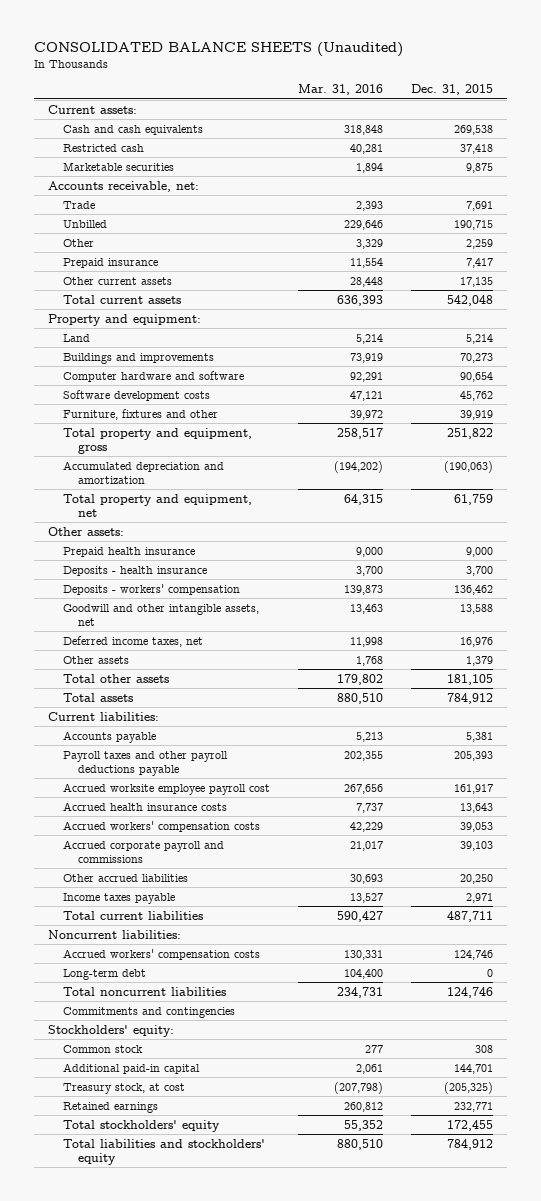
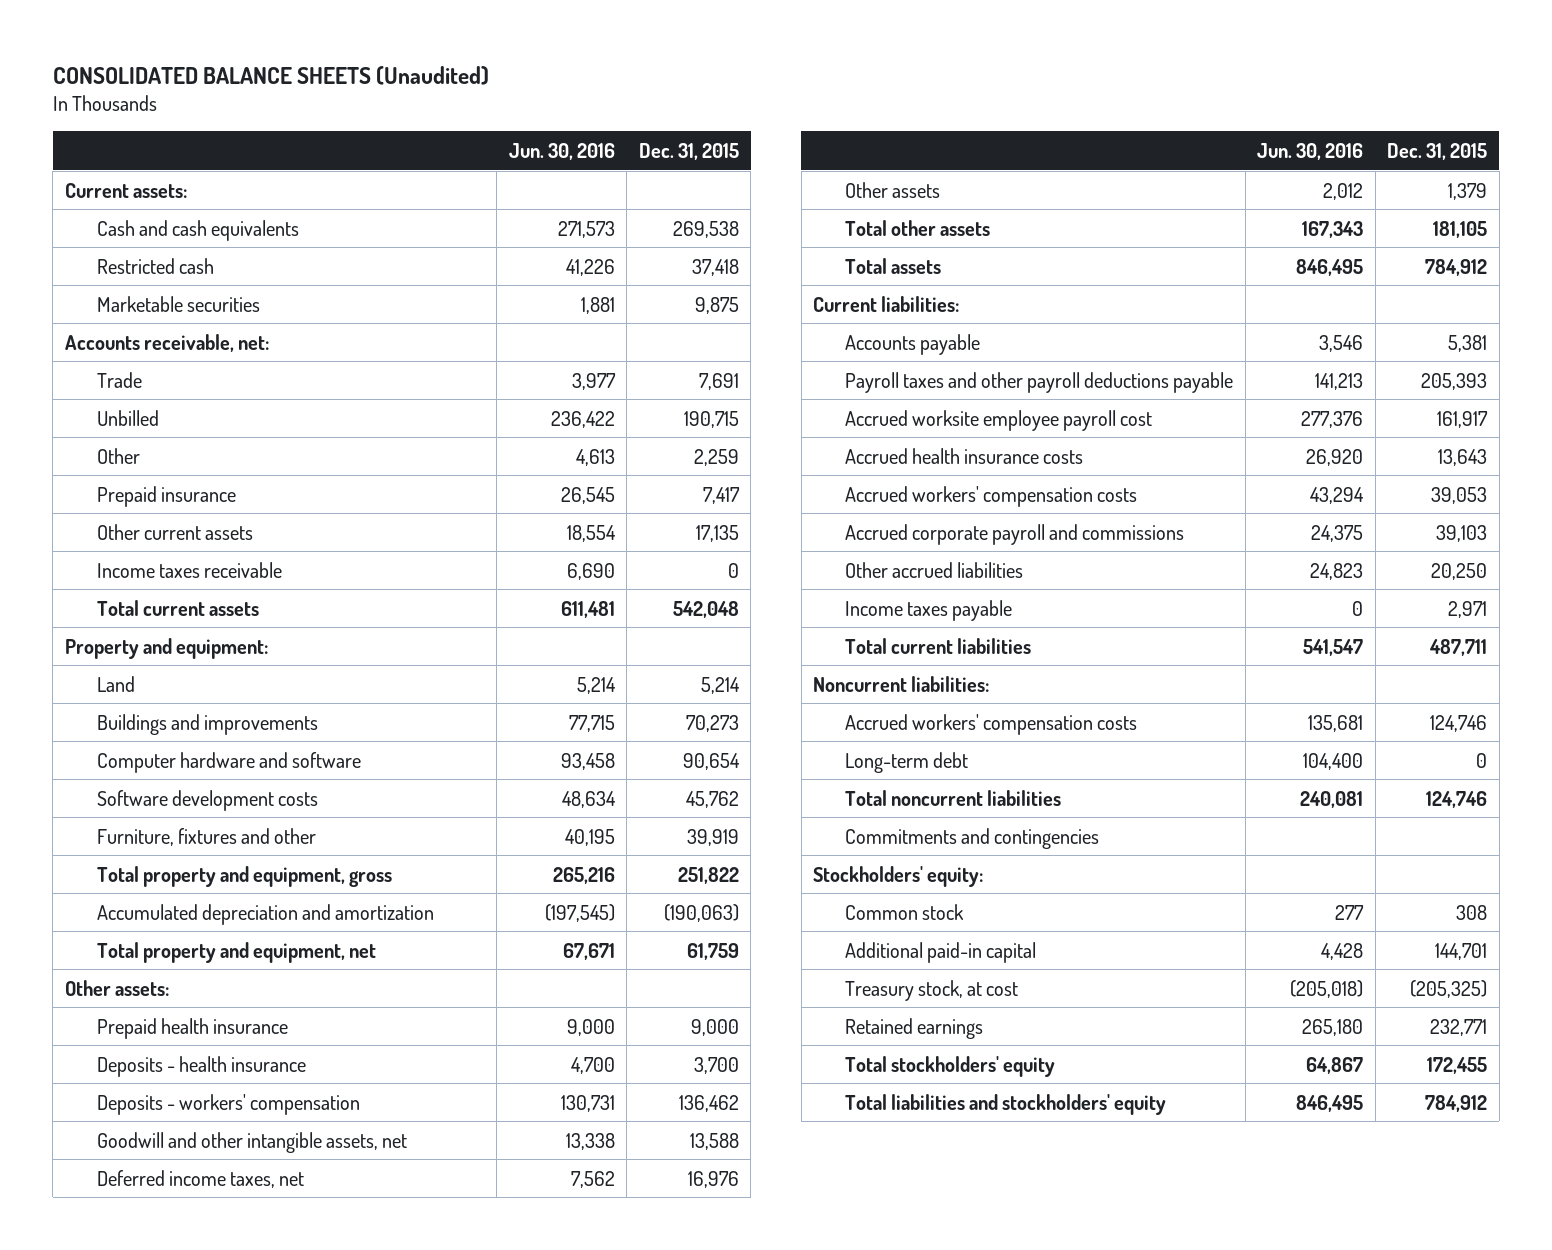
- | Mar. 31, 2016 | Dec. 31, 2015
+ | Jun. 30, 2016 | Dec. 31, 2015
+ Income taxes receivable | 6,690 | 0

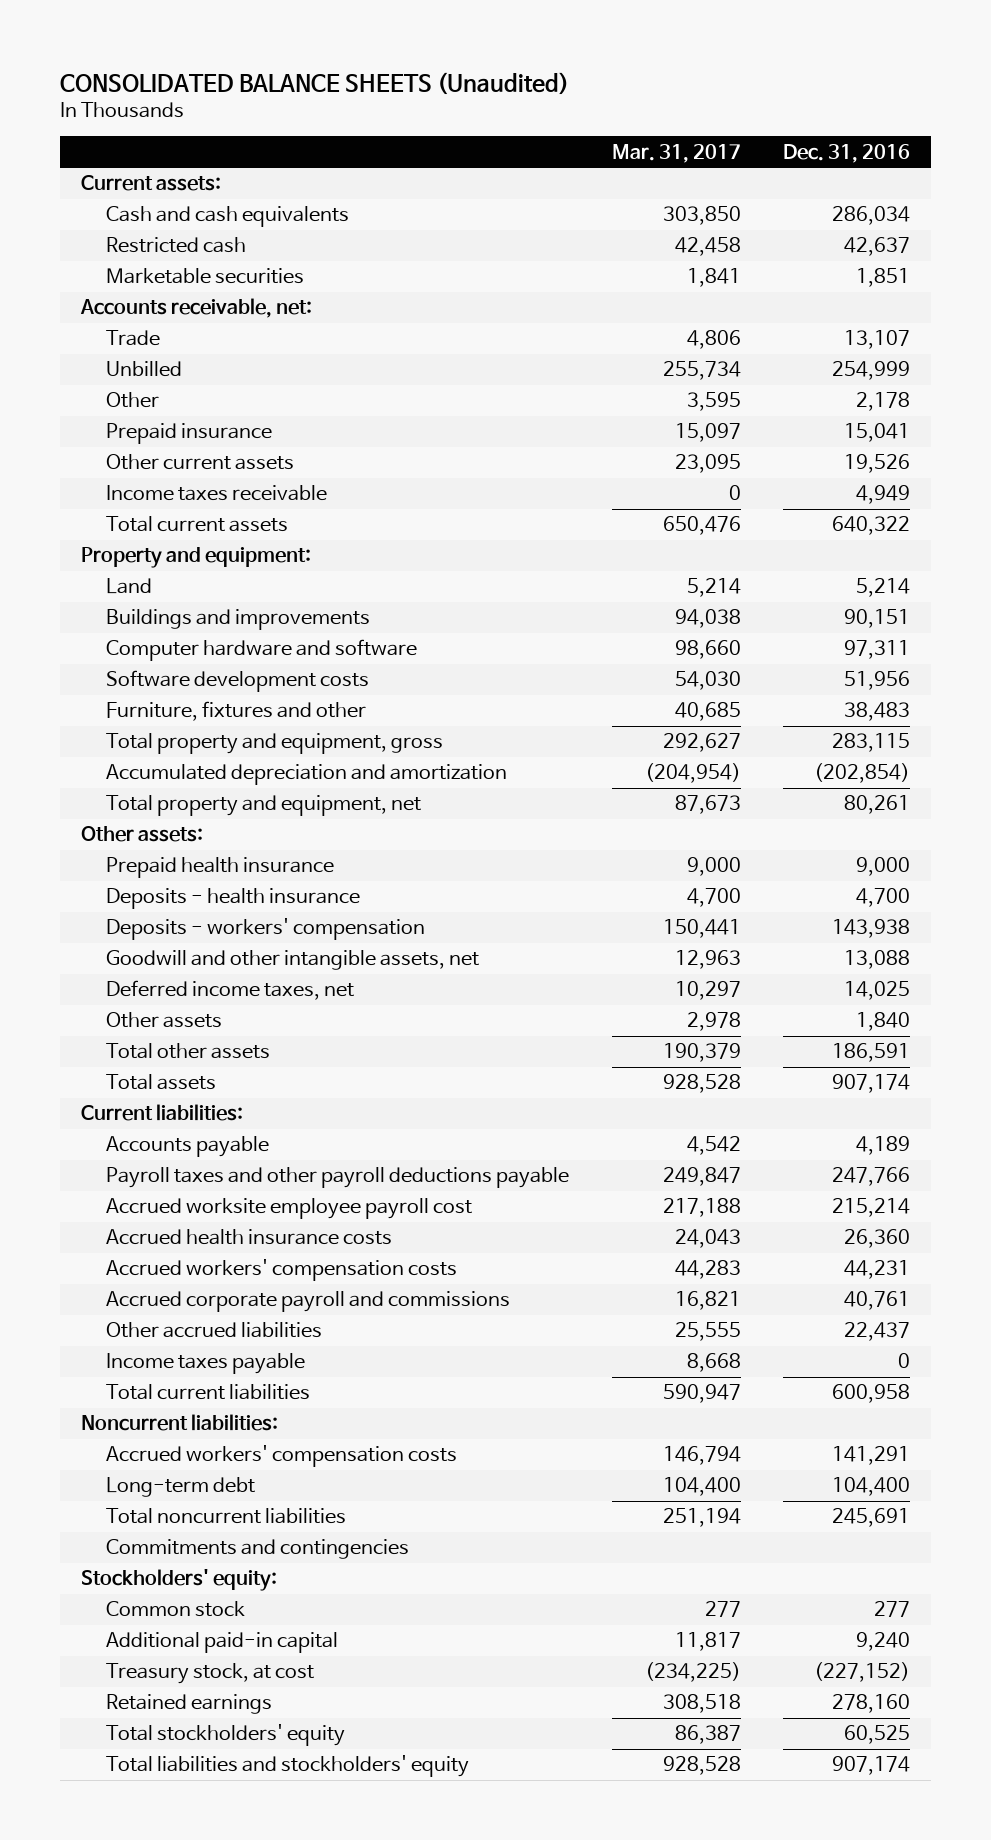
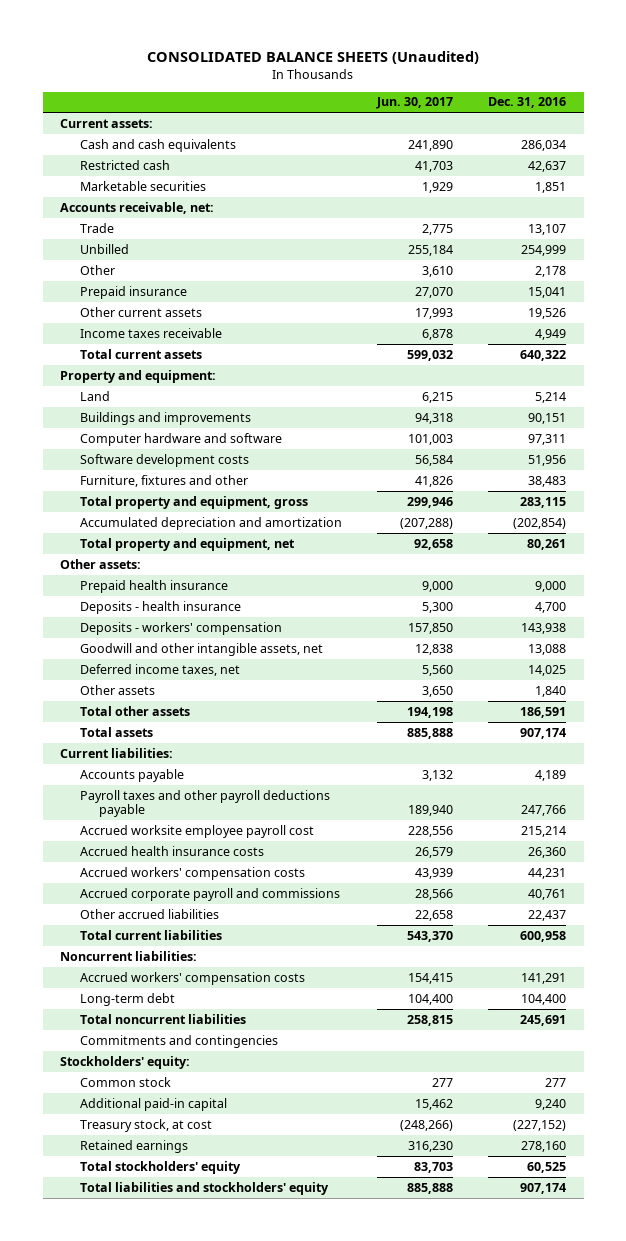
- | Mar. 31, 2017 | Dec. 31, 2016
+ | Jun. 30, 2017 | Dec. 31, 2016
- Income taxes payable | 8,668 | 0

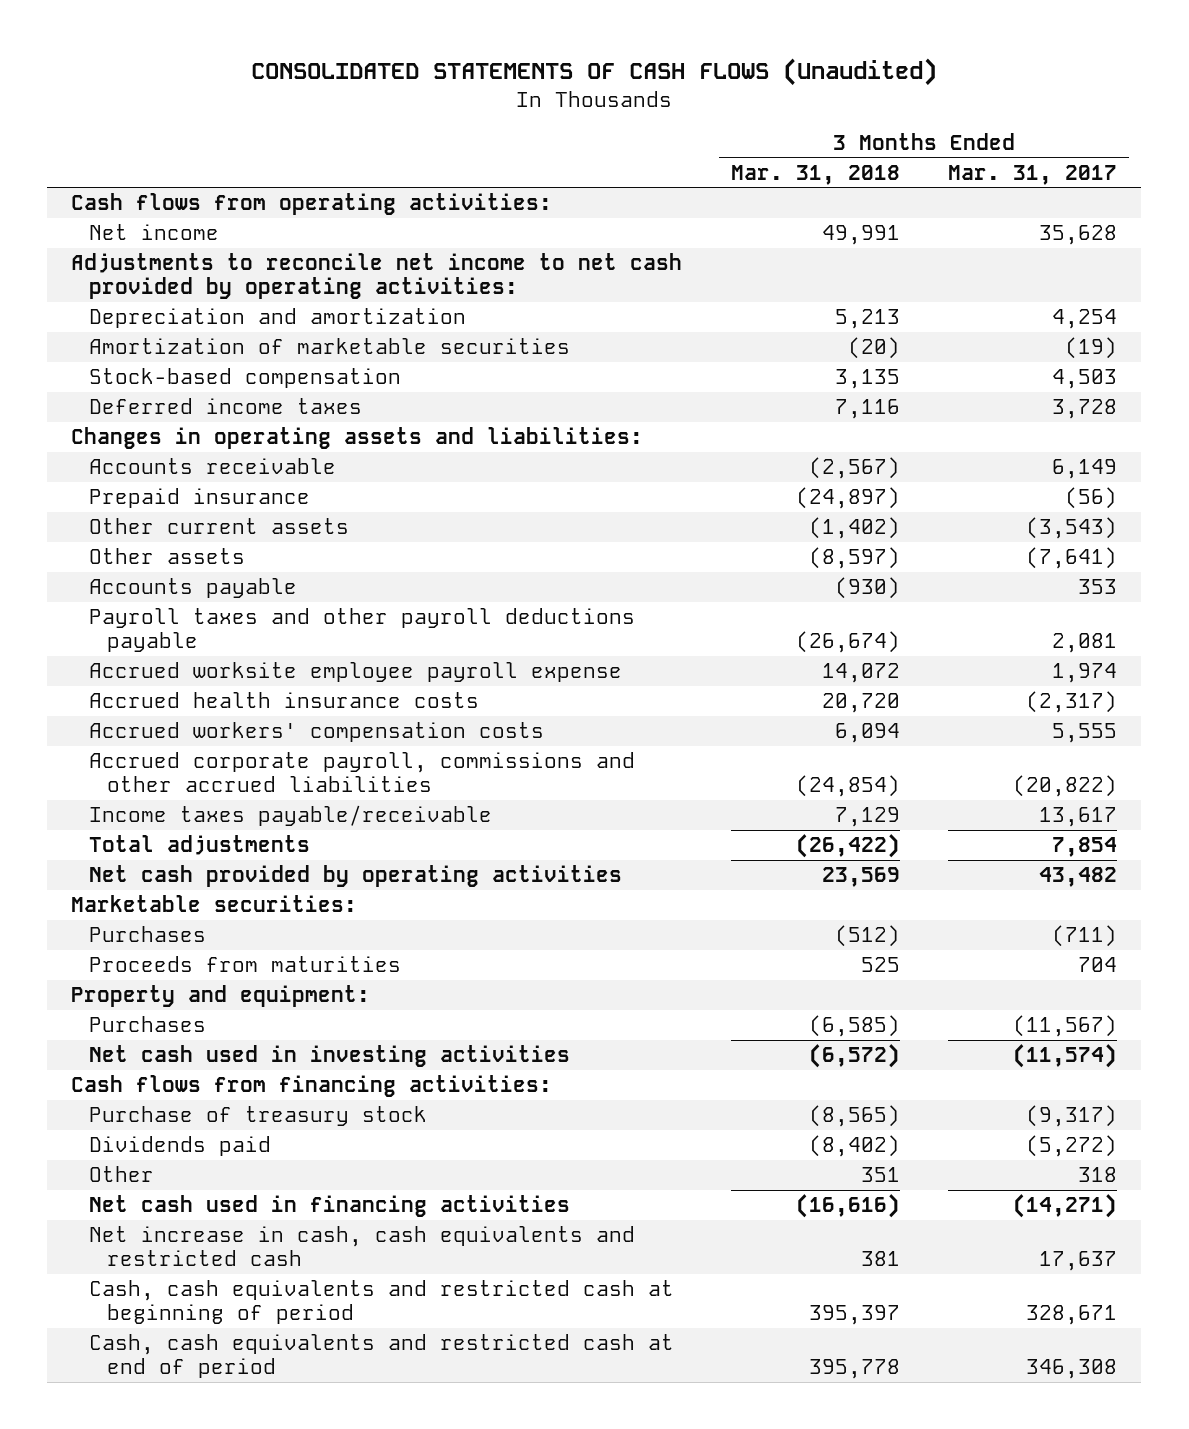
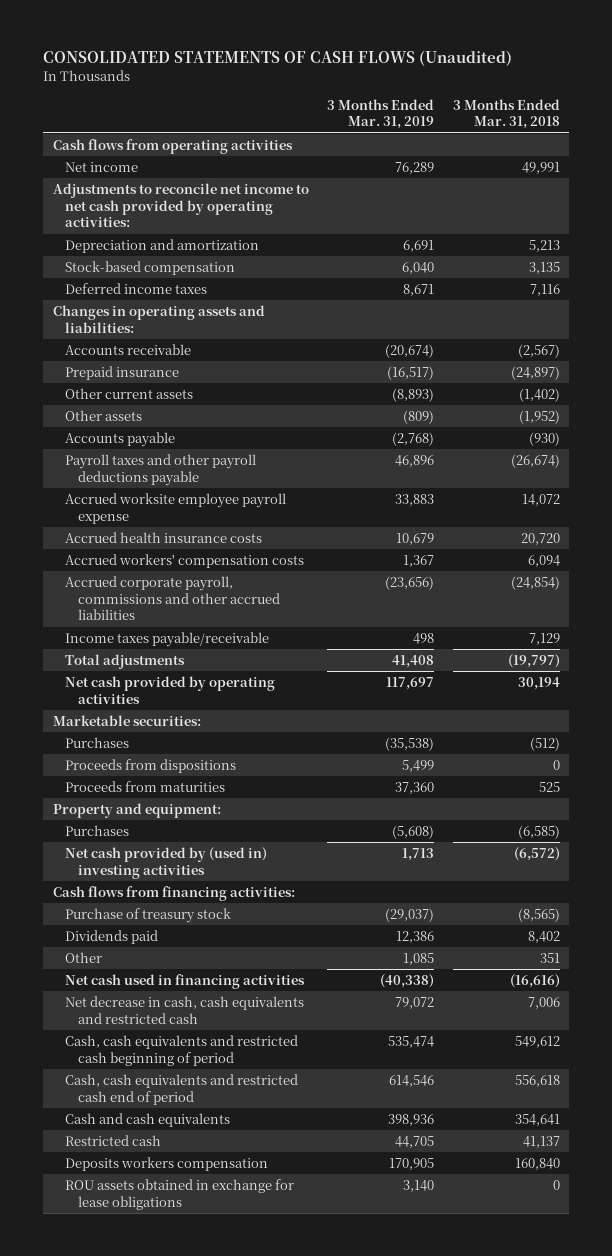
- | 3 Months Ended Mar. 31, 2018 | 3 Months Ended Mar. 31, 2017
+ | 3 Months Ended Mar. 31, 2019 | 3 Months Ended Mar. 31, 2018
- Cash flows from operating activities:
+ Cash flows from operating activities
- Amortization of marketable securities | (20) | (19)
- Other assets | (8,597) | (7,641)
+ Other assets | (809) | (1,952)
- Total adjustments | (26,422) | 7,854
- Net cash provided by operating activities | 23,569 | 43,482
+ Total adjustments | 41,408 | (19,797)
+ Net cash provided by operating activities | 117,697 | 30,194
+ Proceeds from dispositions | 5,499 | 0
- Net cash used in investing activities | (6,572) | (11,574)
+ Net cash provided by (used in) investing activities | 1,713 | (6,572)
- Dividends paid | (8,402) | (5,272)
+ Dividends paid | 12,386 | 8,402
- Net increase in cash, cash equivalents and restricted cash | 381 | 17,637
- Cash, cash equivalents and restricted cash at beginning of period | 395,397 | 328,671
- Cash, cash equivalents and restricted cash at end of period | 395,778 | 346,308
+ Net decrease in cash, cash equivalents and restricted cash | 79,072 | 7,006
+ Cash, cash equivalents and restricted cash beginning of period | 535,474 | 549,612
+ Cash, cash equivalents and restricted cash end of period | 614,546 | 556,618
+ Cash and cash equivalents | 398,936 | 354,641
+ Restricted cash | 44,705 | 41,137
+ Deposits workers compensation | 170,905 | 160,840
+ ROU assets obtained in exchange for lease obligations | 3,140 | 0

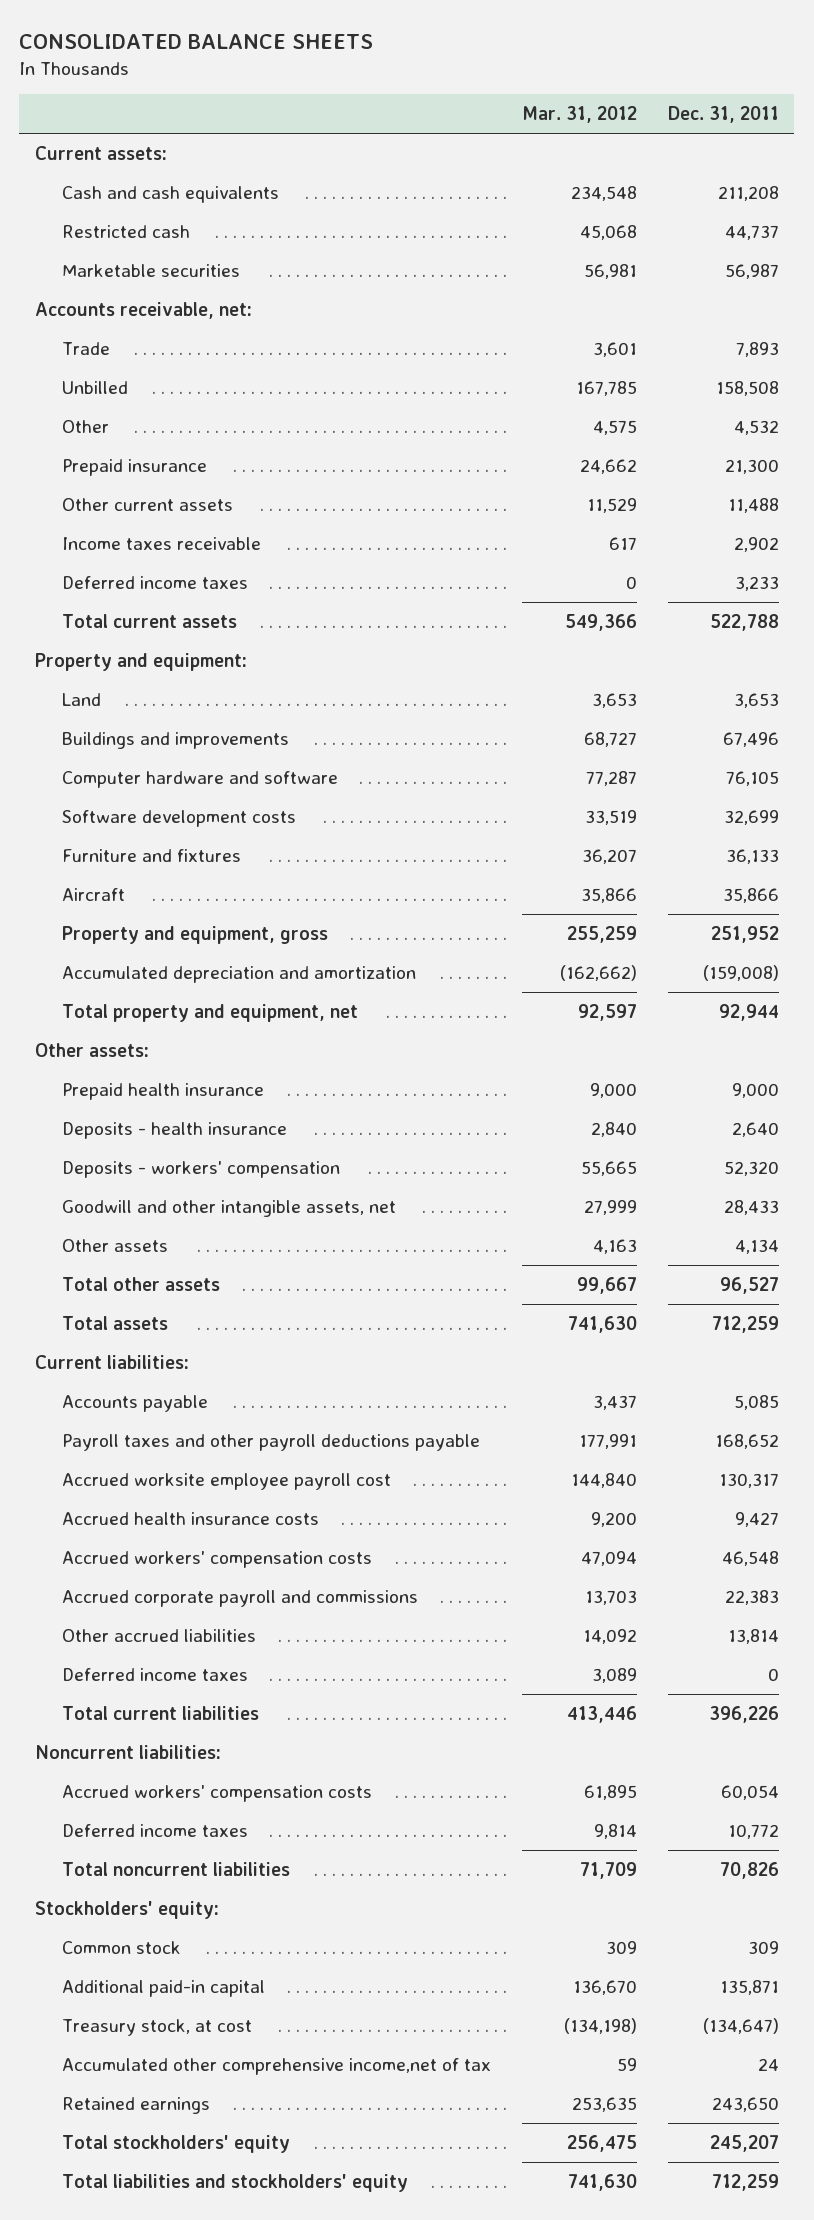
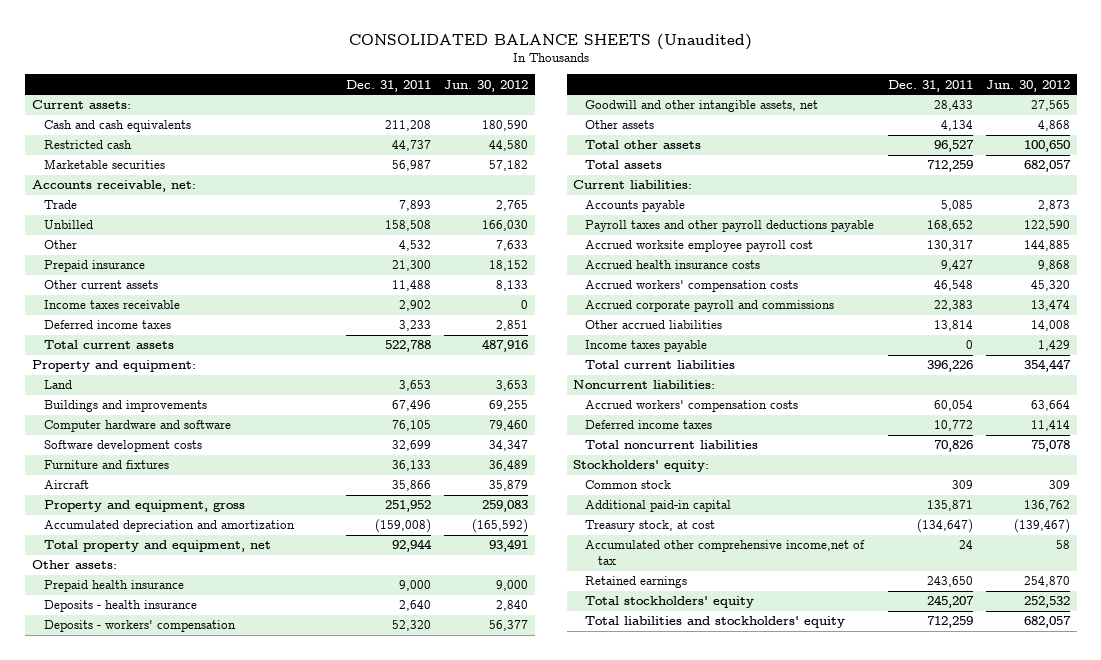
- CONSOLIDATED BALANCE SHEETS
+ CONSOLIDATED BALANCE SHEETS (Unaudited)
- | Mar. 31, 2012 | Dec. 31, 2011
+ | Dec. 31, 2011 | Jun. 30, 2012
- Deferred income taxes | 3,089 | 0
+ Income taxes payable | 0 | 1,429

